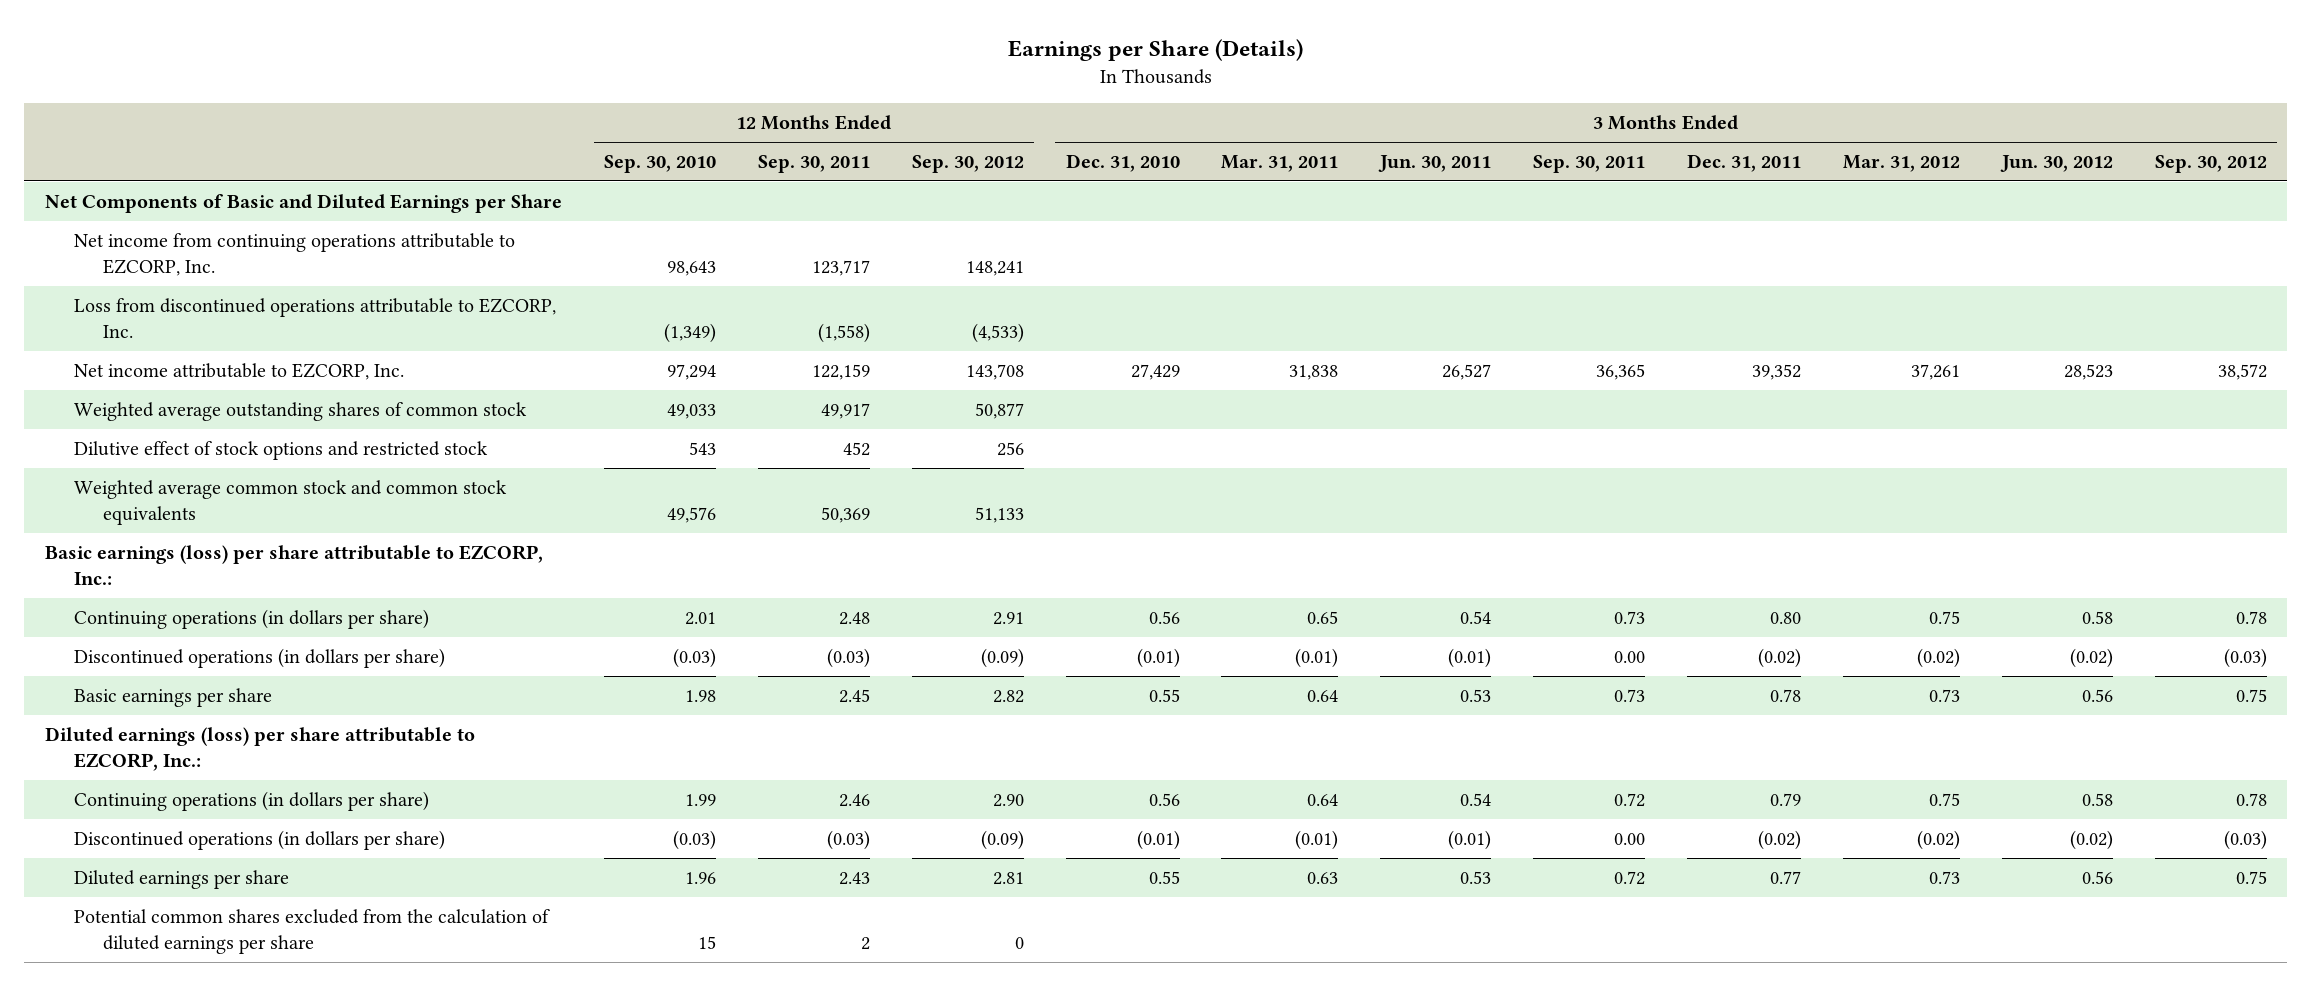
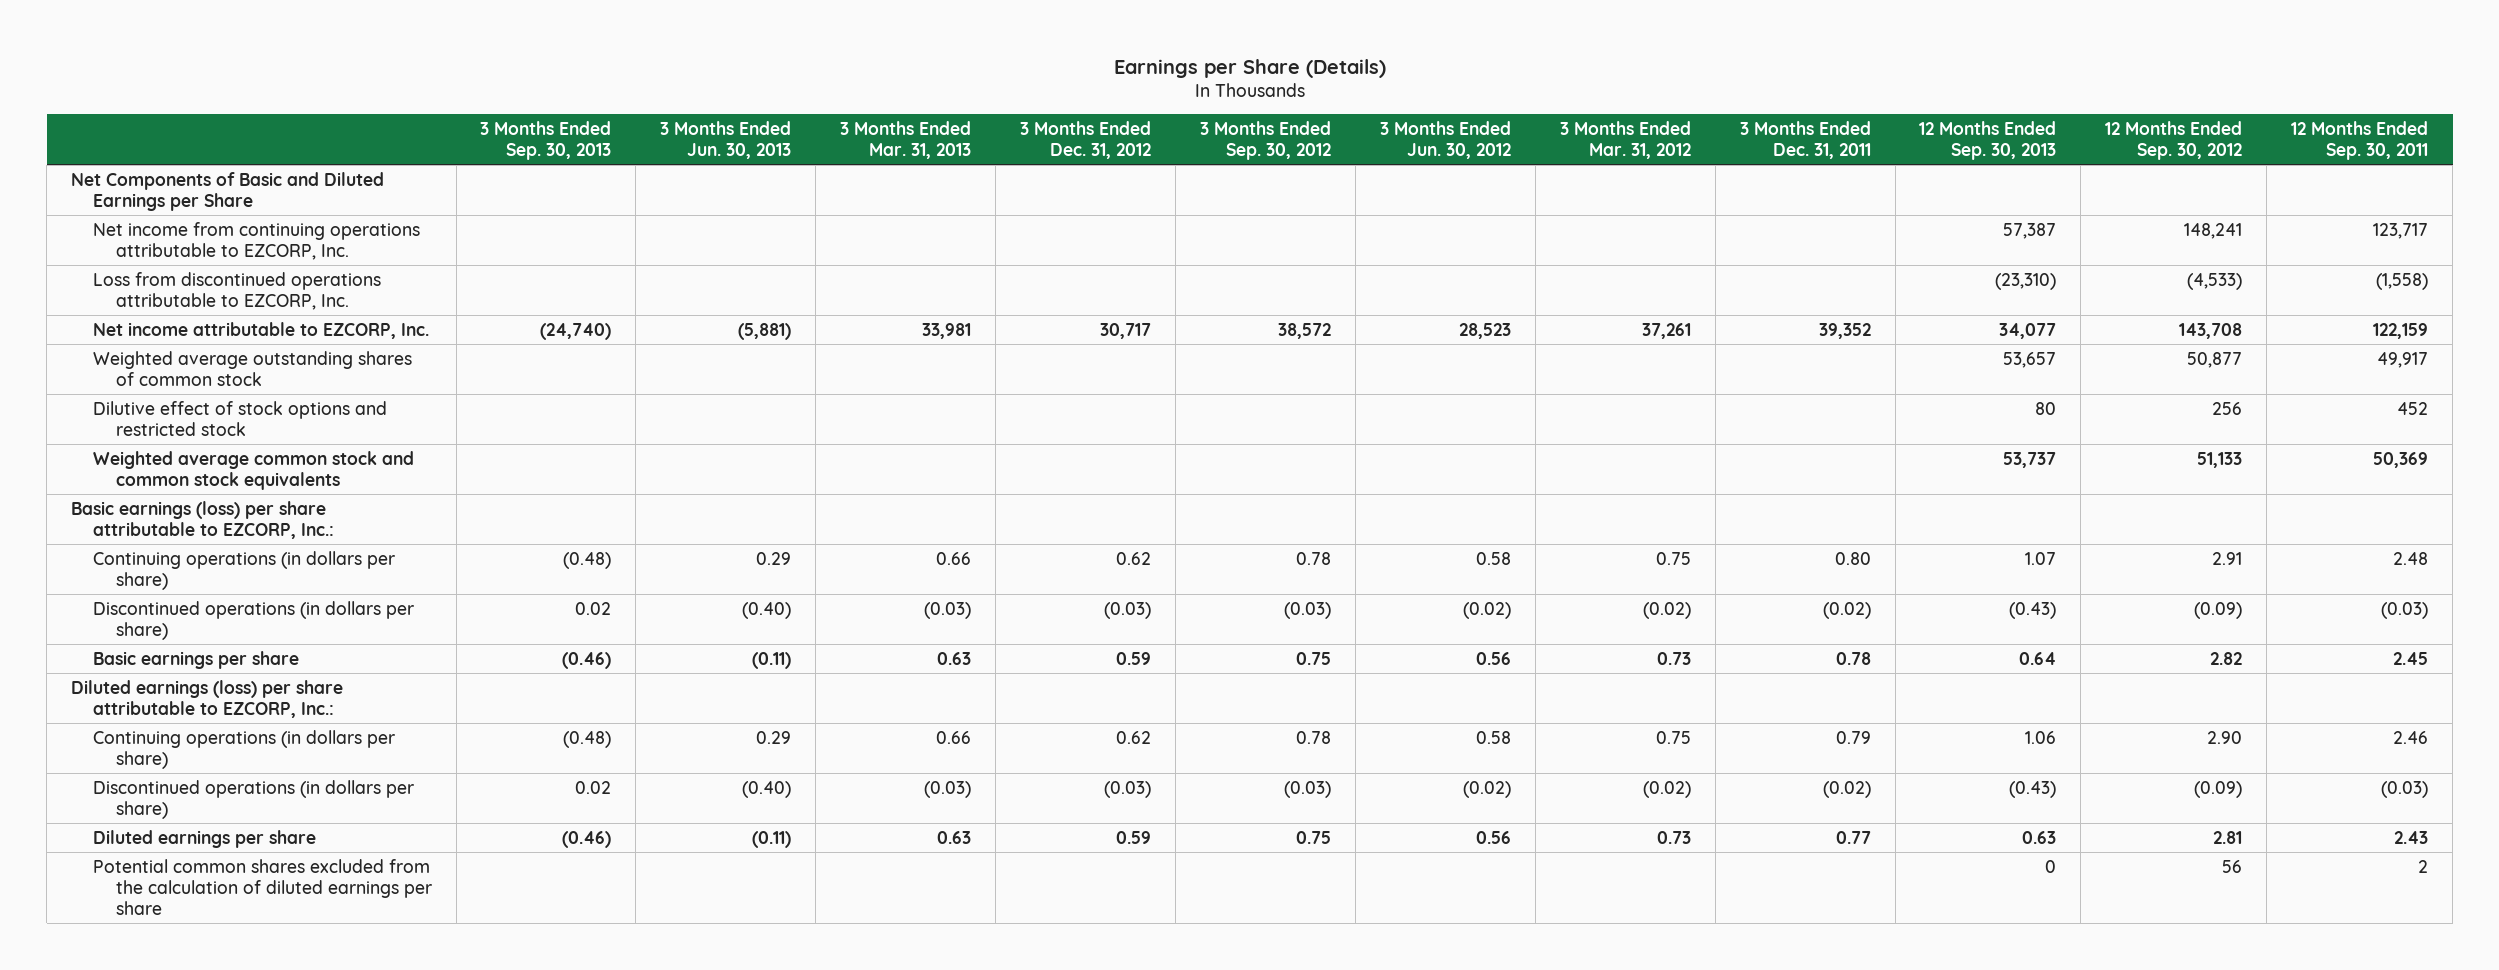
- | 12 Months Ended Sep. 30, 2010 | 12 Months Ended Sep. 30, 2011 | 12 Months Ended Sep. 30, 2012 | 3 Months Ended Dec. 31, 2010 | 3 Months Ended Mar. 31, 2011 | 3 Months Ended Jun. 30, 2011 | 3 Months Ended Sep. 30, 2011 | 3 Months Ended Dec. 31, 2011 | 3 Months Ended Mar. 31, 2012 | 3 Months Ended Jun. 30, 2012 | 3 Months Ended Sep. 30, 2012
+ | 3 Months Ended Sep. 30, 2013 | 3 Months Ended Jun. 30, 2013 | 3 Months Ended Mar. 31, 2013 | 3 Months Ended Dec. 31, 2012 | 3 Months Ended Sep. 30, 2012 | 3 Months Ended Jun. 30, 2012 | 3 Months Ended Mar. 31, 2012 | 3 Months Ended Dec. 31, 2011 | 12 Months Ended Sep. 30, 2013 | 12 Months Ended Sep. 30, 2012 | 12 Months Ended Sep. 30, 2011
- Potential common shares excluded from the calculation of diluted earnings per share | 15 | 2 | 0 | | | | | | | |
+ Potential common shares excluded from the calculation of diluted earnings per share | | | | | | | | | 0 | 56 | 2

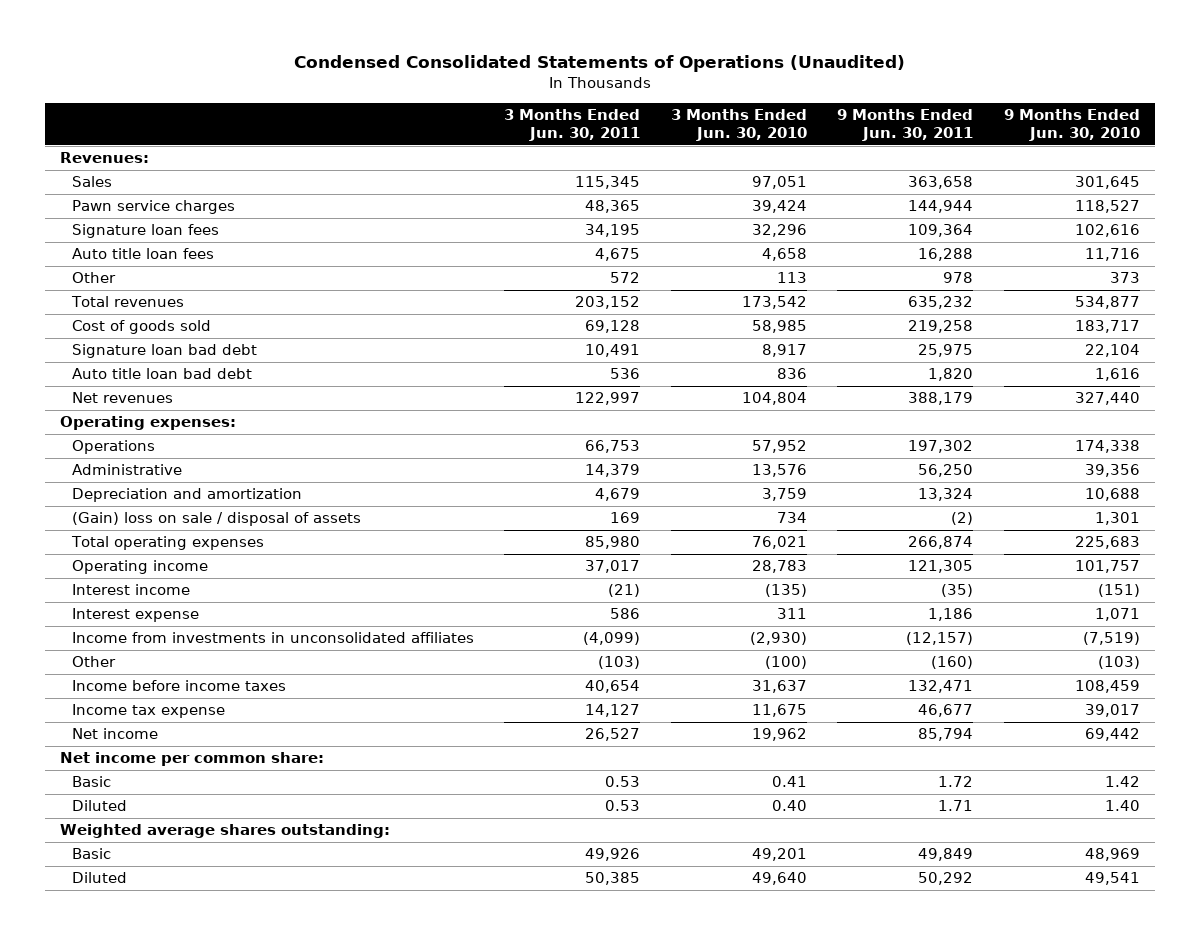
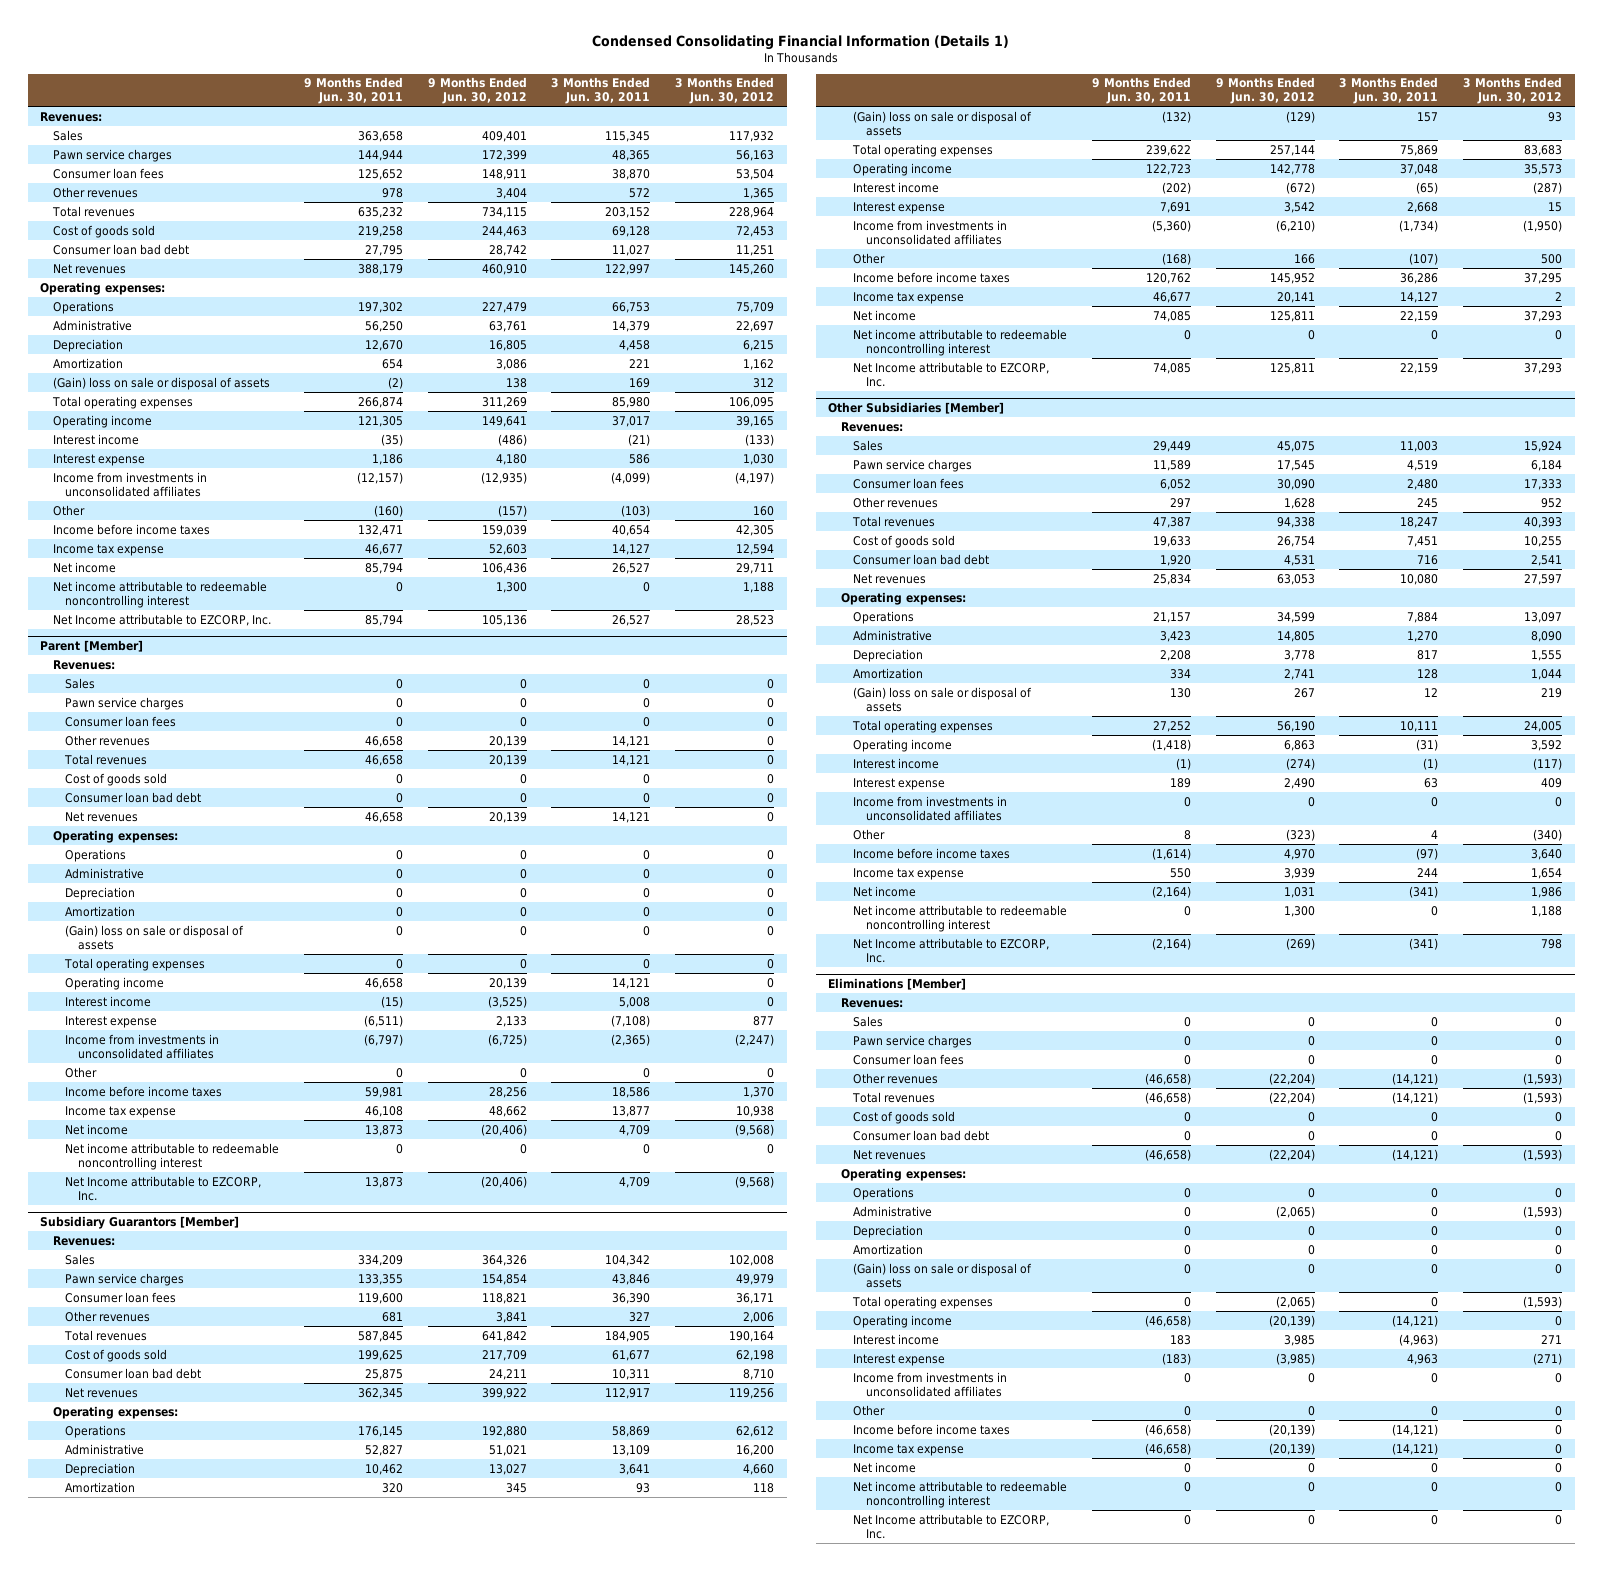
- Condensed Consolidated Statements of Operations (Unaudited)
+ Condensed Consolidating Financial Information (Details 1)
- | 3 Months Ended Jun. 30, 2011 | 3 Months Ended Jun. 30, 2010 | 9 Months Ended Jun. 30, 2011 | 9 Months Ended Jun. 30, 2010
+ | 9 Months Ended Jun. 30, 2011 | 9 Months Ended Jun. 30, 2012 | 3 Months Ended Jun. 30, 2011 | 3 Months Ended Jun. 30, 2012
- Signature loan fees | 34,195 | 32,296 | 109,364 | 102,616
- Auto title loan fees | 4,675 | 4,658 | 16,288 | 11,716
- Other | 572 | 113 | 978 | 373
+ Consumer loan fees | 125,652 | 148,911 | 38,870 | 53,504
+ Other revenues | 978 | 3,404 | 572 | 1,365
- Signature loan bad debt | 10,491 | 8,917 | 25,975 | 22,104
- Auto title loan bad debt | 536 | 836 | 1,820 | 1,616
+ Consumer loan bad debt | 27,795 | 28,742 | 11,027 | 11,251
- Depreciation and amortization | 4,679 | 3,759 | 13,324 | 10,688
- (Gain) loss on sale / disposal of assets | 169 | 734 | (2) | 1,301
+ Depreciation | 12,670 | 16,805 | 4,458 | 6,215
+ Amortization | 654 | 3,086 | 221 | 1,162
+ (Gain) loss on sale or disposal of assets | (2) | 138 | 169 | 312
- Net income per common share:
- Basic | 0.53 | 0.41 | 1.72 | 1.42
- Diluted | 0.53 | 0.40 | 1.71 | 1.40
- Weighted average shares outstanding:
- Basic | 49,926 | 49,201 | 49,849 | 48,969
- Diluted | 50,385 | 49,640 | 50,292 | 49,541
+ Net income attributable to redeemable noncontrolling interest | 0 | 1,300 | 0 | 1,188
+ Net Income attributable to EZCORP, Inc. | 85,794 | 105,136 | 26,527 | 28,523
+ Parent [Member]
+ Revenues:
+ Sales | 0 | 0 | 0 | 0
+ Pawn service charges | 0 | 0 | 0 | 0
+ Consumer loan fees | 0 | 0 | 0 | 0
+ Other revenues | 46,658 | 20,139 | 14,121 | 0
+ Total revenues | 46,658 | 20,139 | 14,121 | 0
+ Cost of goods sold | 0 | 0 | 0 | 0
+ Consumer loan bad debt | 0 | 0 | 0 | 0
+ Net revenues | 46,658 | 20,139 | 14,121 | 0
+ Operating expenses:
+ Operations | 0 | 0 | 0 | 0
+ Administrative | 0 | 0 | 0 | 0
+ Depreciation | 0 | 0 | 0 | 0
+ Amortization | 0 | 0 | 0 | 0
+ (Gain) loss on sale or disposal of assets | 0 | 0 | 0 | 0
+ Total operating expenses | 0 | 0 | 0 | 0
+ Operating income | 46,658 | 20,139 | 14,121 | 0
+ Interest income | (15) | (3,525) | 5,008 | 0
+ Interest expense | (6,511) | 2,133 | (7,108) | 877
+ Income from investments in unconsolidated affiliates | (6,797) | (6,725) | (2,365) | (2,247)
+ Other | 0 | 0 | 0 | 0
+ Income before income taxes | 59,981 | 28,256 | 18,586 | 1,370
+ Income tax expense | 46,108 | 48,662 | 13,877 | 10,938
+ Net income | 13,873 | (20,406) | 4,709 | (9,568)
+ Net income attributable to redeemable noncontrolling interest | 0 | 0 | 0 | 0
+ Net Income attributable to EZCORP, Inc. | 13,873 | (20,406) | 4,709 | (9,568)
+ Subsidiary Guarantors [Member]
+ Revenues:
+ Sales | 334,209 | 364,326 | 104,342 | 102,008
+ Pawn service charges | 133,355 | 154,854 | 43,846 | 49,979
+ Consumer loan fees | 119,600 | 118,821 | 36,390 | 36,171
+ Other revenues | 681 | 3,841 | 327 | 2,006
+ Total revenues | 587,845 | 641,842 | 184,905 | 190,164
+ Cost of goods sold | 199,625 | 217,709 | 61,677 | 62,198
+ Consumer loan bad debt | 25,875 | 24,211 | 10,311 | 8,710
+ Net revenues | 362,345 | 399,922 | 112,917 | 119,256
+ Operating expenses:
+ Operations | 176,145 | 192,880 | 58,869 | 62,612
+ Administrative | 52,827 | 51,021 | 13,109 | 16,200
+ Depreciation | 10,462 | 13,027 | 3,641 | 4,660
+ Amortization | 320 | 345 | 93 | 118
+ (Gain) loss on sale or disposal of assets | (132) | (129) | 157 | 93
+ Total operating expenses | 239,622 | 257,144 | 75,869 | 83,683
+ Operating income | 122,723 | 142,778 | 37,048 | 35,573
+ Interest income | (202) | (672) | (65) | (287)
+ Interest expense | 7,691 | 3,542 | 2,668 | 15
+ Income from investments in unconsolidated affiliates | (5,360) | (6,210) | (1,734) | (1,950)
+ Other | (168) | 166 | (107) | 500
+ Income before income taxes | 120,762 | 145,952 | 36,286 | 37,295
+ Income tax expense | 46,677 | 20,141 | 14,127 | 2
+ Net income | 74,085 | 125,811 | 22,159 | 37,293
+ Net income attributable to redeemable noncontrolling interest | 0 | 0 | 0 | 0
+ Net Income attributable to EZCORP, Inc. | 74,085 | 125,811 | 22,159 | 37,293
+ Other Subsidiaries [Member]
+ Revenues:
+ Sales | 29,449 | 45,075 | 11,003 | 15,924
+ Pawn service charges | 11,589 | 17,545 | 4,519 | 6,184
+ Consumer loan fees | 6,052 | 30,090 | 2,480 | 17,333
+ Other revenues | 297 | 1,628 | 245 | 952
+ Total revenues | 47,387 | 94,338 | 18,247 | 40,393
+ Cost of goods sold | 19,633 | 26,754 | 7,451 | 10,255
+ Consumer loan bad debt | 1,920 | 4,531 | 716 | 2,541
+ Net revenues | 25,834 | 63,053 | 10,080 | 27,597
+ Operating expenses:
+ Operations | 21,157 | 34,599 | 7,884 | 13,097
+ Administrative | 3,423 | 14,805 | 1,270 | 8,090
+ Depreciation | 2,208 | 3,778 | 817 | 1,555
+ Amortization | 334 | 2,741 | 128 | 1,044
+ (Gain) loss on sale or disposal of assets | 130 | 267 | 12 | 219
+ Total operating expenses | 27,252 | 56,190 | 10,111 | 24,005
+ Operating income | (1,418) | 6,863 | (31) | 3,592
+ Interest income | (1) | (274) | (1) | (117)
+ Interest expense | 189 | 2,490 | 63 | 409
+ Income from investments in unconsolidated affiliates | 0 | 0 | 0 | 0
+ Other | 8 | (323) | 4 | (340)
+ Income before income taxes | (1,614) | 4,970 | (97) | 3,640
+ Income tax expense | 550 | 3,939 | 244 | 1,654
+ Net income | (2,164) | 1,031 | (341) | 1,986
+ Net income attributable to redeemable noncontrolling interest | 0 | 1,300 | 0 | 1,188
+ Net Income attributable to EZCORP, Inc. | (2,164) | (269) | (341) | 798
+ Eliminations [Member]
+ Revenues:
+ Sales | 0 | 0 | 0 | 0
+ Pawn service charges | 0 | 0 | 0 | 0
+ Consumer loan fees | 0 | 0 | 0 | 0
+ Other revenues | (46,658) | (22,204) | (14,121) | (1,593)
+ Total revenues | (46,658) | (22,204) | (14,121) | (1,593)
+ Cost of goods sold | 0 | 0 | 0 | 0
+ Consumer loan bad debt | 0 | 0 | 0 | 0
+ Net revenues | (46,658) | (22,204) | (14,121) | (1,593)
+ Operating expenses:
+ Operations | 0 | 0 | 0 | 0
+ Administrative | 0 | (2,065) | 0 | (1,593)
+ Depreciation | 0 | 0 | 0 | 0
+ Amortization | 0 | 0 | 0 | 0
+ (Gain) loss on sale or disposal of assets | 0 | 0 | 0 | 0
+ Total operating expenses | 0 | (2,065) | 0 | (1,593)
+ Operating income | (46,658) | (20,139) | (14,121) | 0
+ Interest income | 183 | 3,985 | (4,963) | 271
+ Interest expense | (183) | (3,985) | 4,963 | (271)
+ Income from investments in unconsolidated affiliates | 0 | 0 | 0 | 0
+ Other | 0 | 0 | 0 | 0
+ Income before income taxes | (46,658) | (20,139) | (14,121) | 0
+ Income tax expense | (46,658) | (20,139) | (14,121) | 0
+ Net income | 0 | 0 | 0 | 0
+ Net income attributable to redeemable noncontrolling interest | 0 | 0 | 0 | 0
+ Net Income attributable to EZCORP, Inc. | 0 | 0 | 0 | 0

